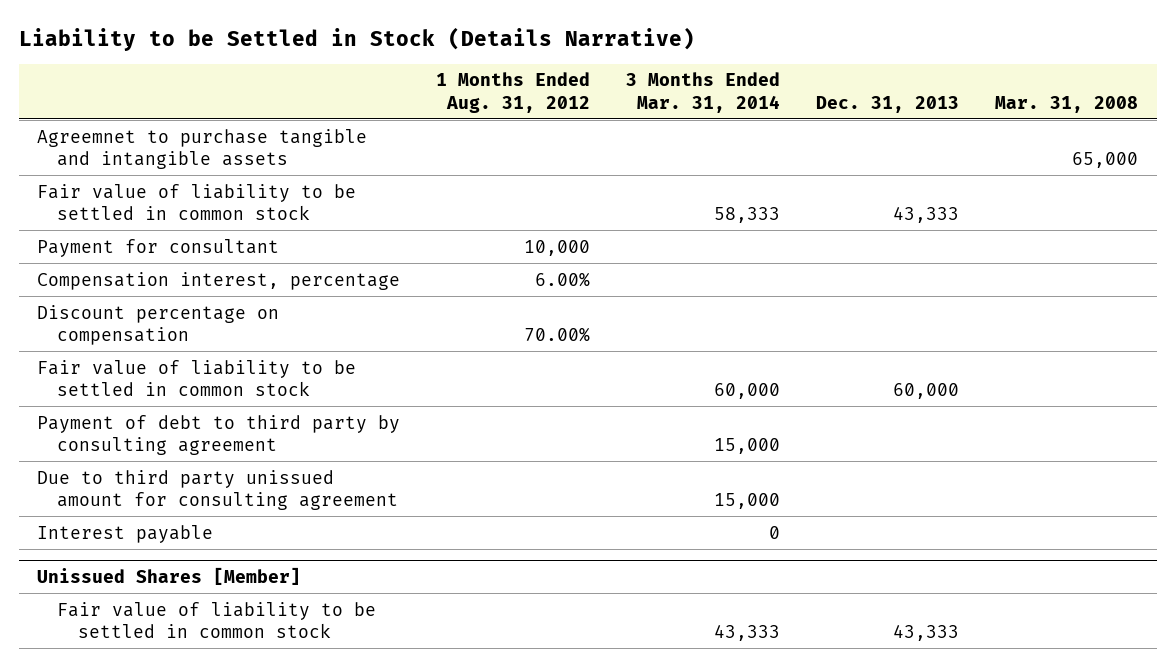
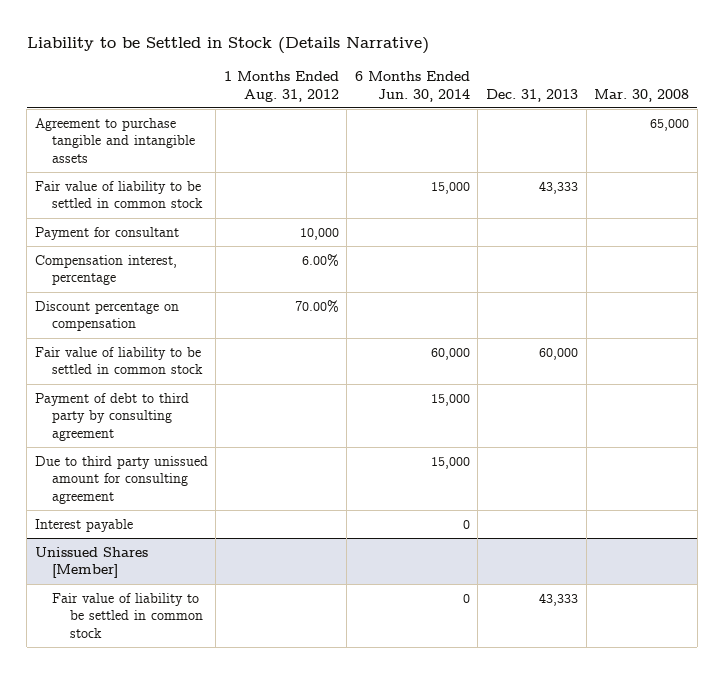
- | 1 Months Ended Aug. 31, 2012 | 3 Months Ended Mar. 31, 2014 | Dec. 31, 2013 | Mar. 31, 2008
+ | 1 Months Ended Aug. 31, 2012 | 6 Months Ended Jun. 30, 2014 | Dec. 31, 2013 | Mar. 30, 2008
- Agreemnet to purchase tangible and intangible assets | | | | 65,000
+ Agreement to purchase tangible and intangible assets | | | | 65,000

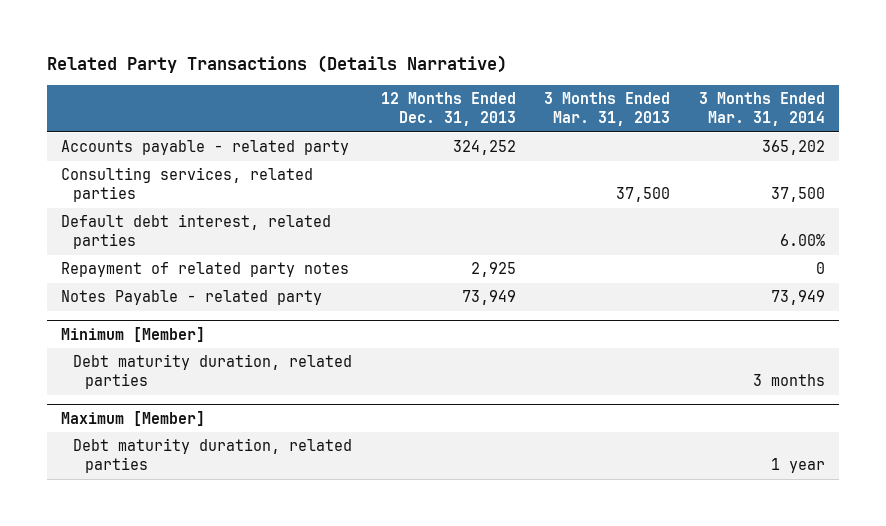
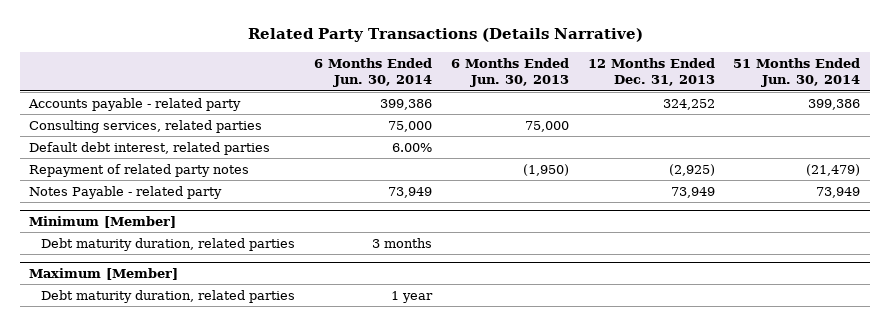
- | 12 Months Ended Dec. 31, 2013 | 3 Months Ended Mar. 31, 2013 | 3 Months Ended Mar. 31, 2014
+ | 6 Months Ended Jun. 30, 2014 | 6 Months Ended Jun. 30, 2013 | 12 Months Ended Dec. 31, 2013 | 51 Months Ended Jun. 30, 2014
- Repayment of related party notes | 2,925 | | 0
+ Repayment of related party notes | | (1,950) | (2,925) | (21,479)

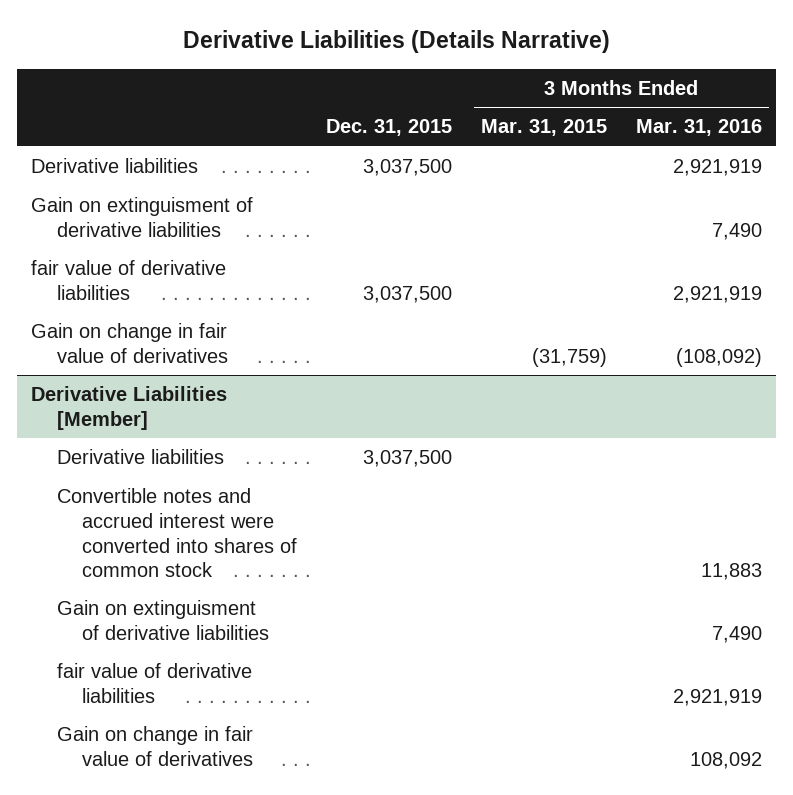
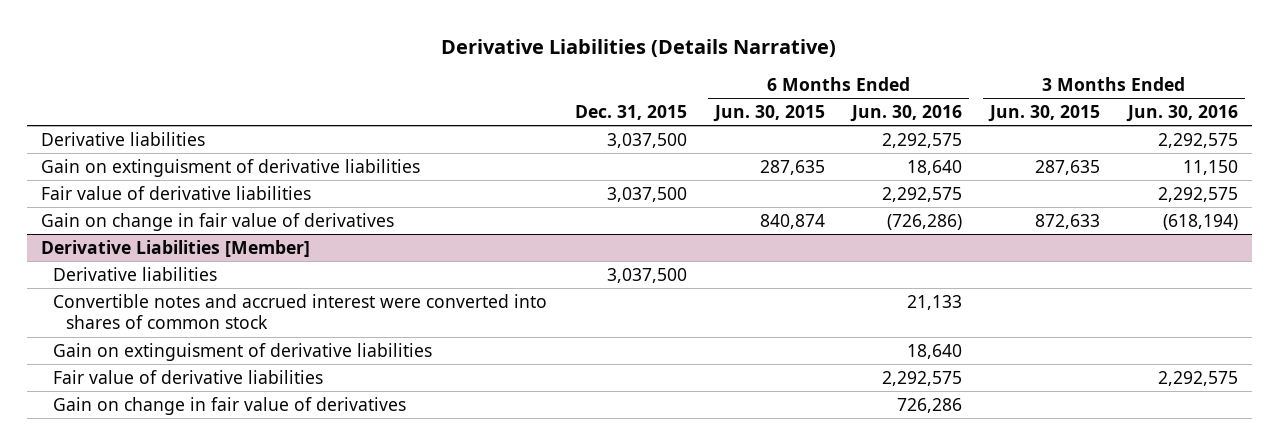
- | Dec. 31, 2015 | 3 Months Ended Mar. 31, 2015 | 3 Months Ended Mar. 31, 2016
+ | Dec. 31, 2015 | 6 Months Ended Jun. 30, 2015 | 6 Months Ended Jun. 30, 2016 | 3 Months Ended Jun. 30, 2015 | 3 Months Ended Jun. 30, 2016
- fair value of derivative liabilities | 3,037,500 | | 2,921,919
+ Fair value of derivative liabilities | 3,037,500 | | 2,292,575 | | 2,292,575
@ Derivative Liabilities [Member]
- fair value of derivative liabilities | | | 2,921,919
+ Fair value of derivative liabilities | | | 2,292,575 | | 2,292,575

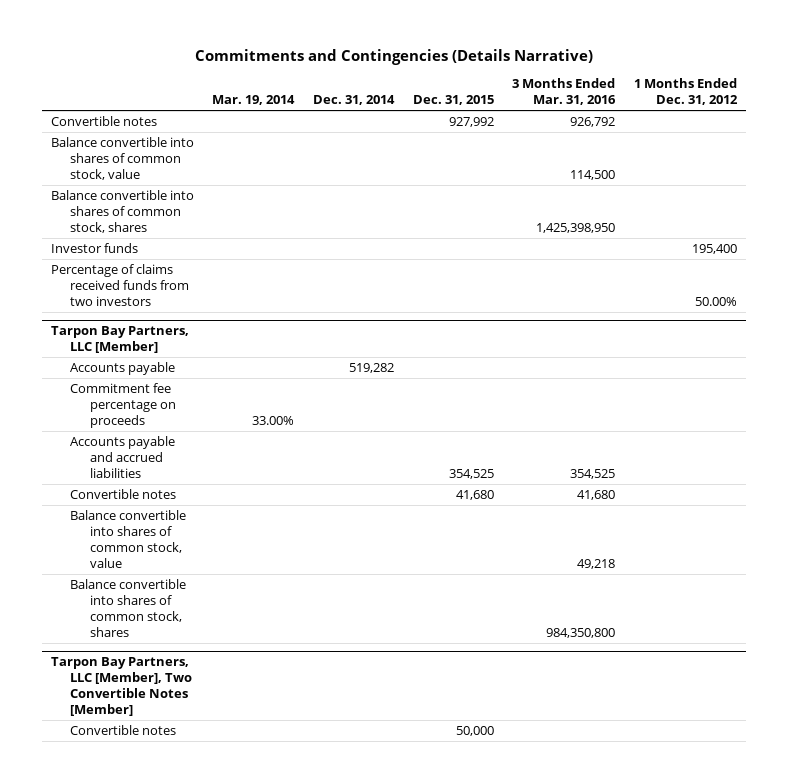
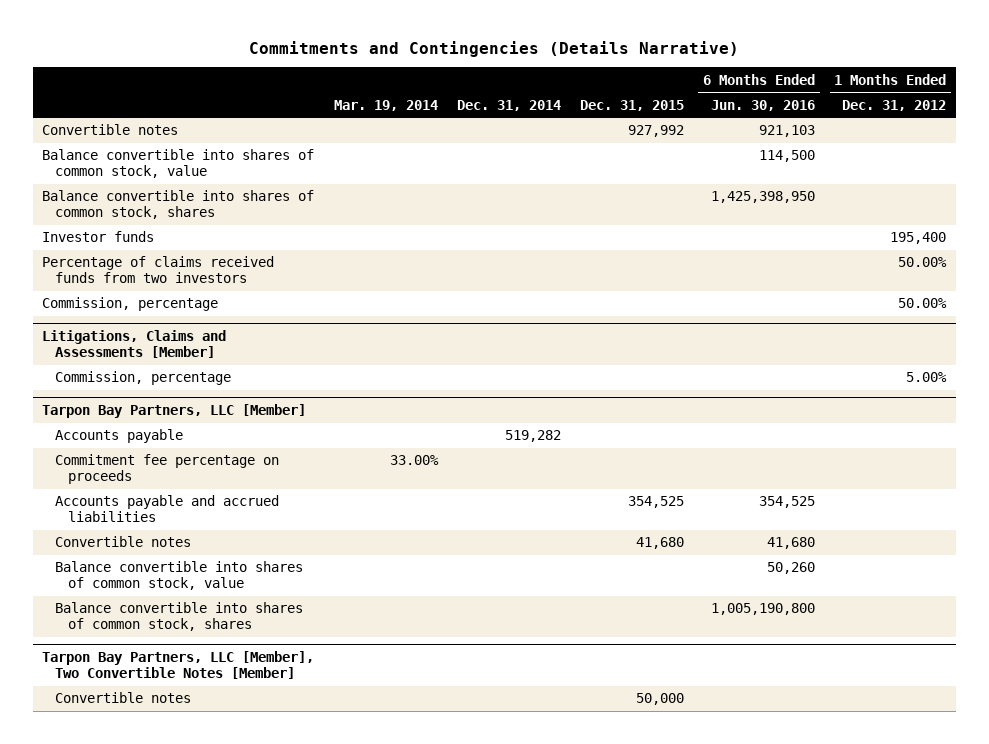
- | Mar. 19, 2014 | Dec. 31, 2014 | Dec. 31, 2015 | 3 Months Ended Mar. 31, 2016 | 1 Months Ended Dec. 31, 2012
+ | Mar. 19, 2014 | Dec. 31, 2014 | Dec. 31, 2015 | 6 Months Ended Jun. 30, 2016 | 1 Months Ended Dec. 31, 2012
+ Commission, percentage | | | | | 50.00%
+ Litigations, Claims and Assessments [Member]
+ Commission, percentage | | | | | 5.00%

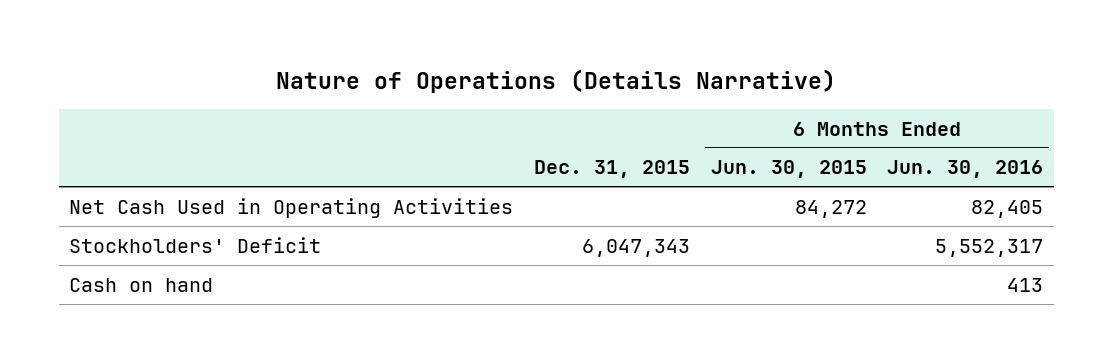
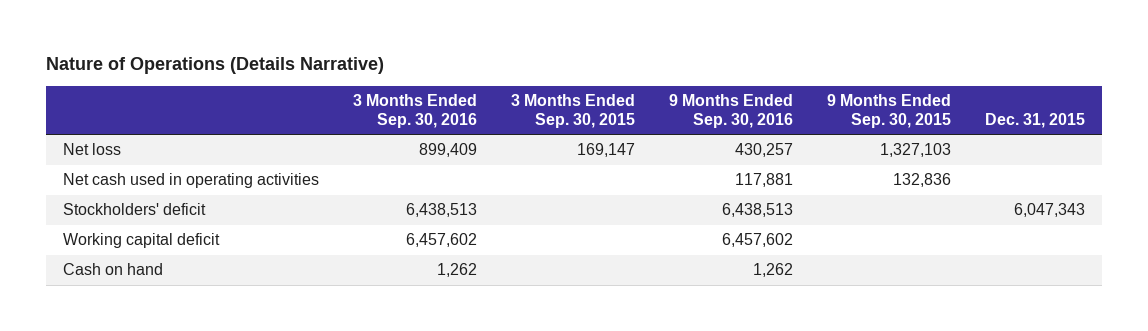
- | Dec. 31, 2015 | 6 Months Ended Jun. 30, 2015 | 6 Months Ended Jun. 30, 2016
+ | 3 Months Ended Sep. 30, 2016 | 3 Months Ended Sep. 30, 2015 | 9 Months Ended Sep. 30, 2016 | 9 Months Ended Sep. 30, 2015 | Dec. 31, 2015
- Net Cash Used in Operating Activities | | 84,272 | 82,405
- Stockholders' Deficit | 6,047,343 | | 5,552,317
+ Net loss | 899,409 | 169,147 | 430,257 | 1,327,103 |
+ Net cash used in operating activities | | | 117,881 | 132,836 |
+ Stockholders' deficit | 6,438,513 | | 6,438,513 | | 6,047,343
+ Working capital deficit | 6,457,602 | | 6,457,602 | |

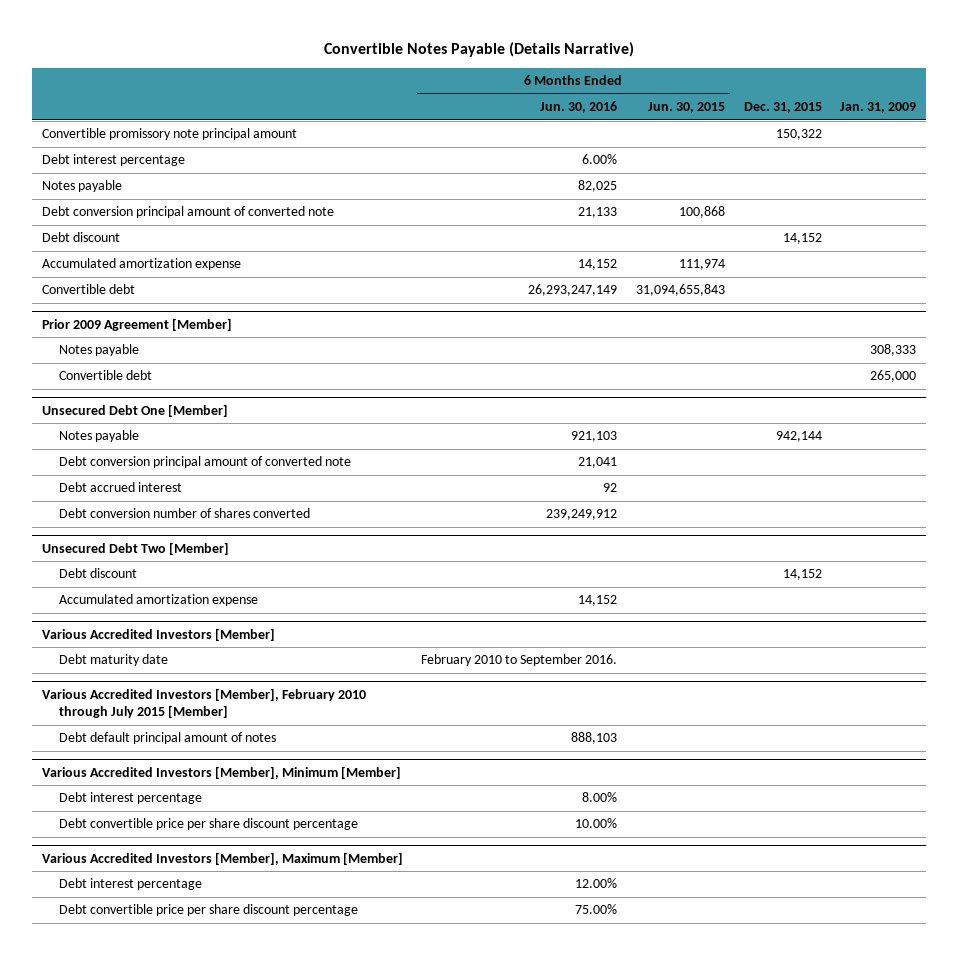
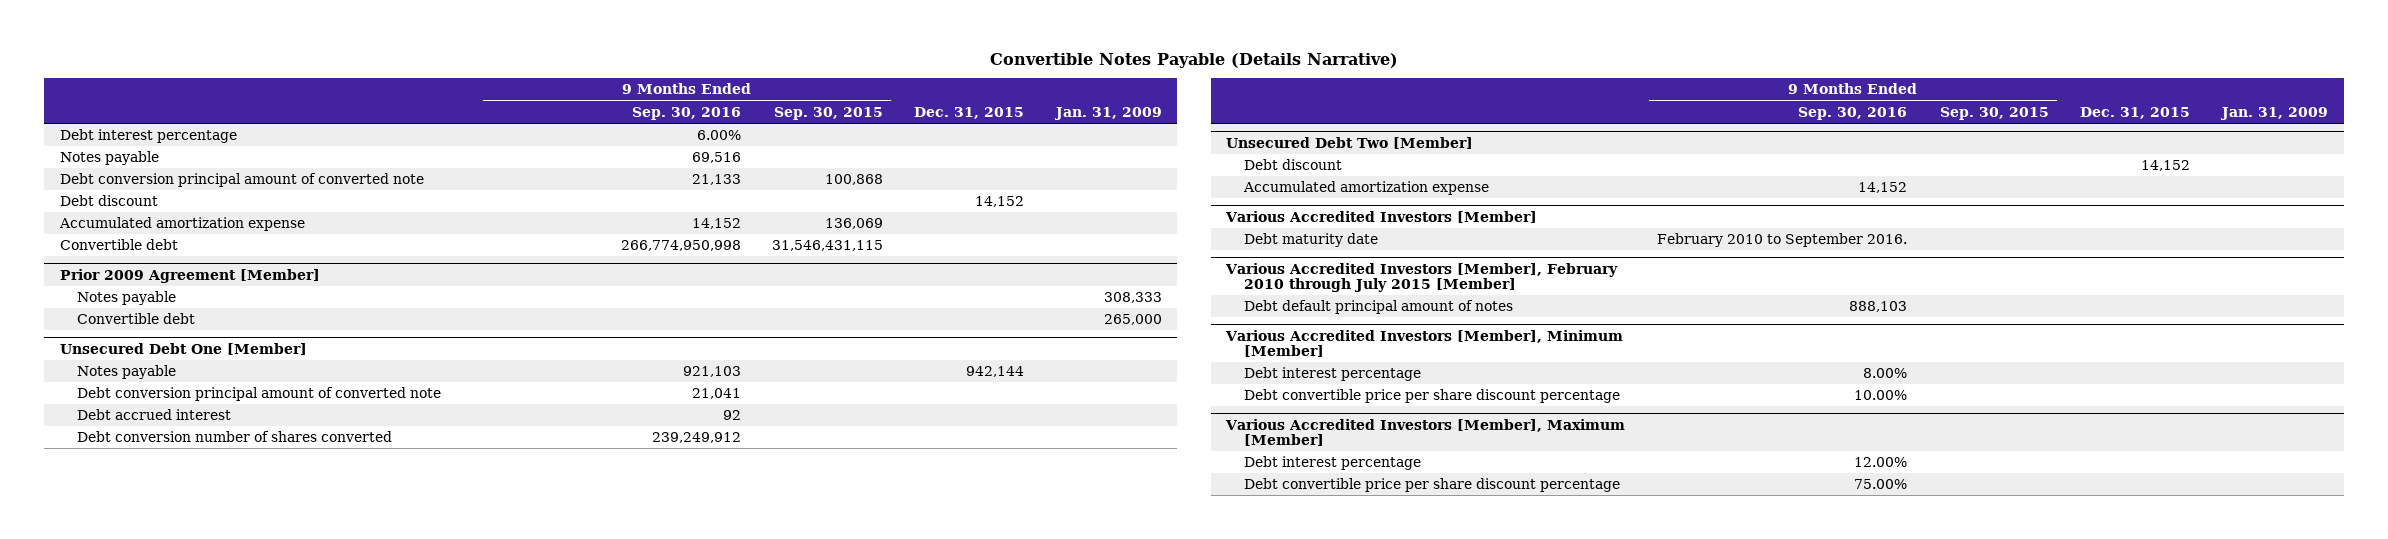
- | 6 Months Ended Jun. 30, 2016 | 6 Months Ended Jun. 30, 2015 | Dec. 31, 2015 | Jan. 31, 2009
+ | 9 Months Ended Sep. 30, 2016 | 9 Months Ended Sep. 30, 2015 | Dec. 31, 2015 | Jan. 31, 2009
- Convertible promissory note principal amount | | | 150,322 |

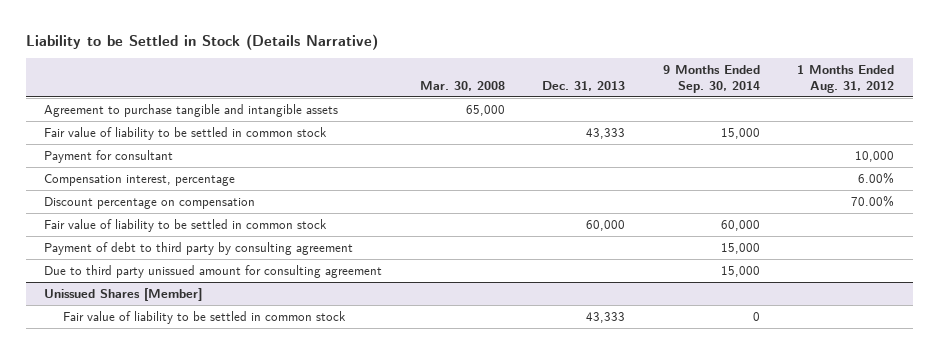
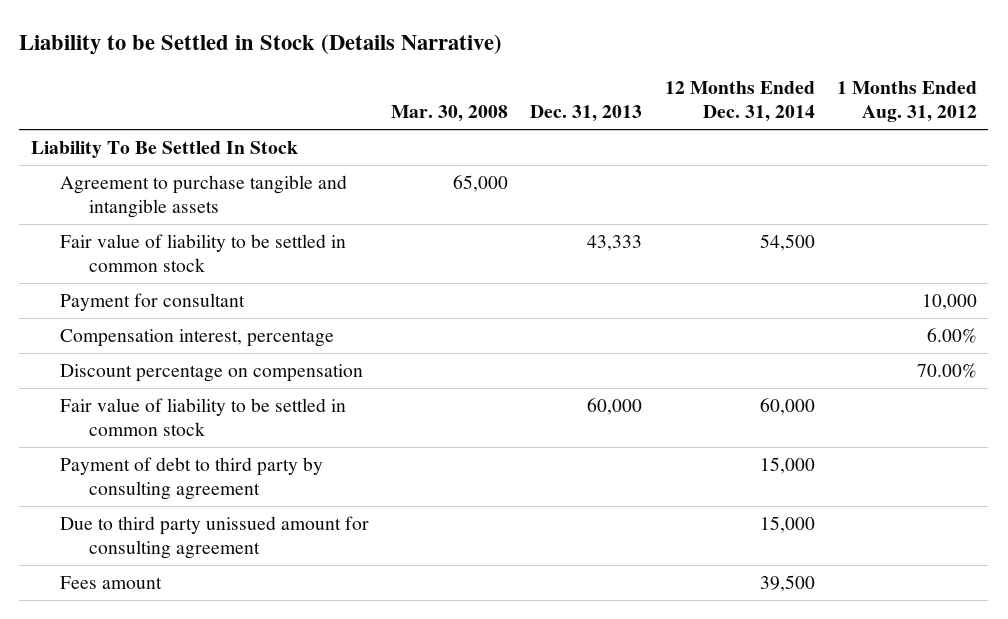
- | Mar. 30, 2008 | Dec. 31, 2013 | 9 Months Ended Sep. 30, 2014 | 1 Months Ended Aug. 31, 2012
+ | Mar. 30, 2008 | Dec. 31, 2013 | 12 Months Ended Dec. 31, 2014 | 1 Months Ended Aug. 31, 2012
+ Liability To Be Settled In Stock
- Unissued Shares [Member]
- Fair value of liability to be settled in common stock | | 43,333 | 0 |
+ Fees amount | | | 39,500 |

